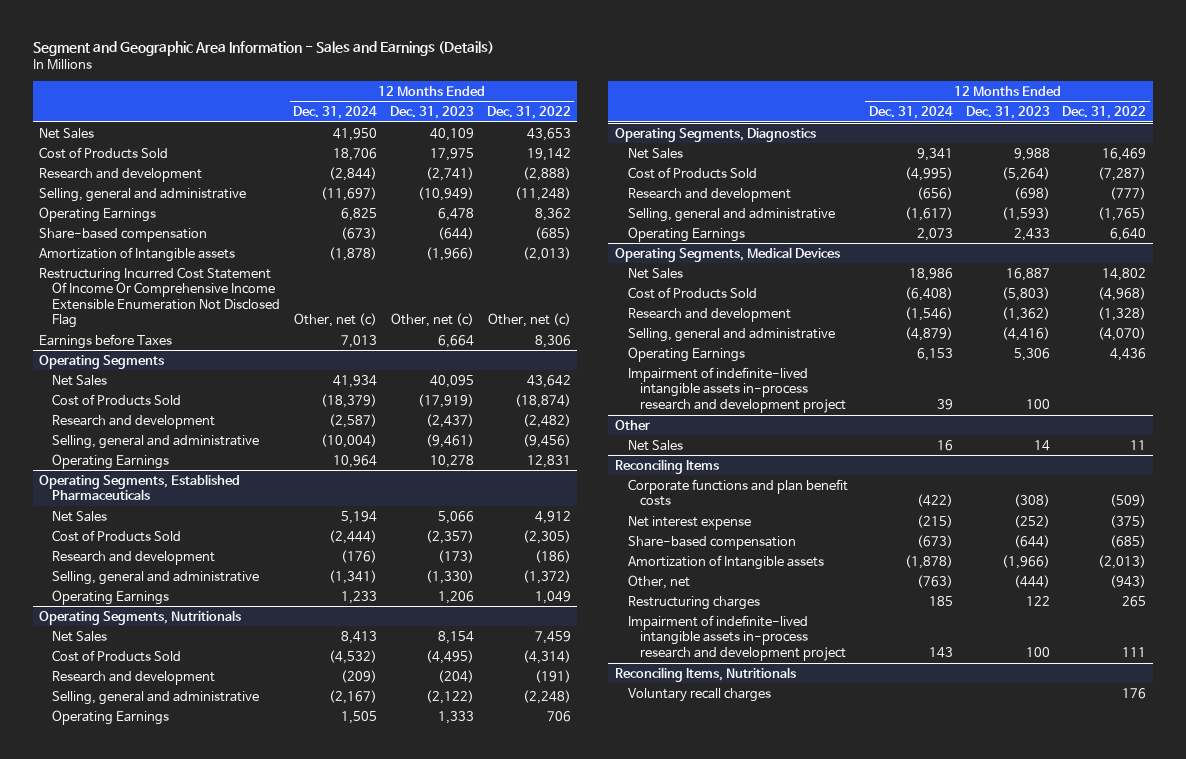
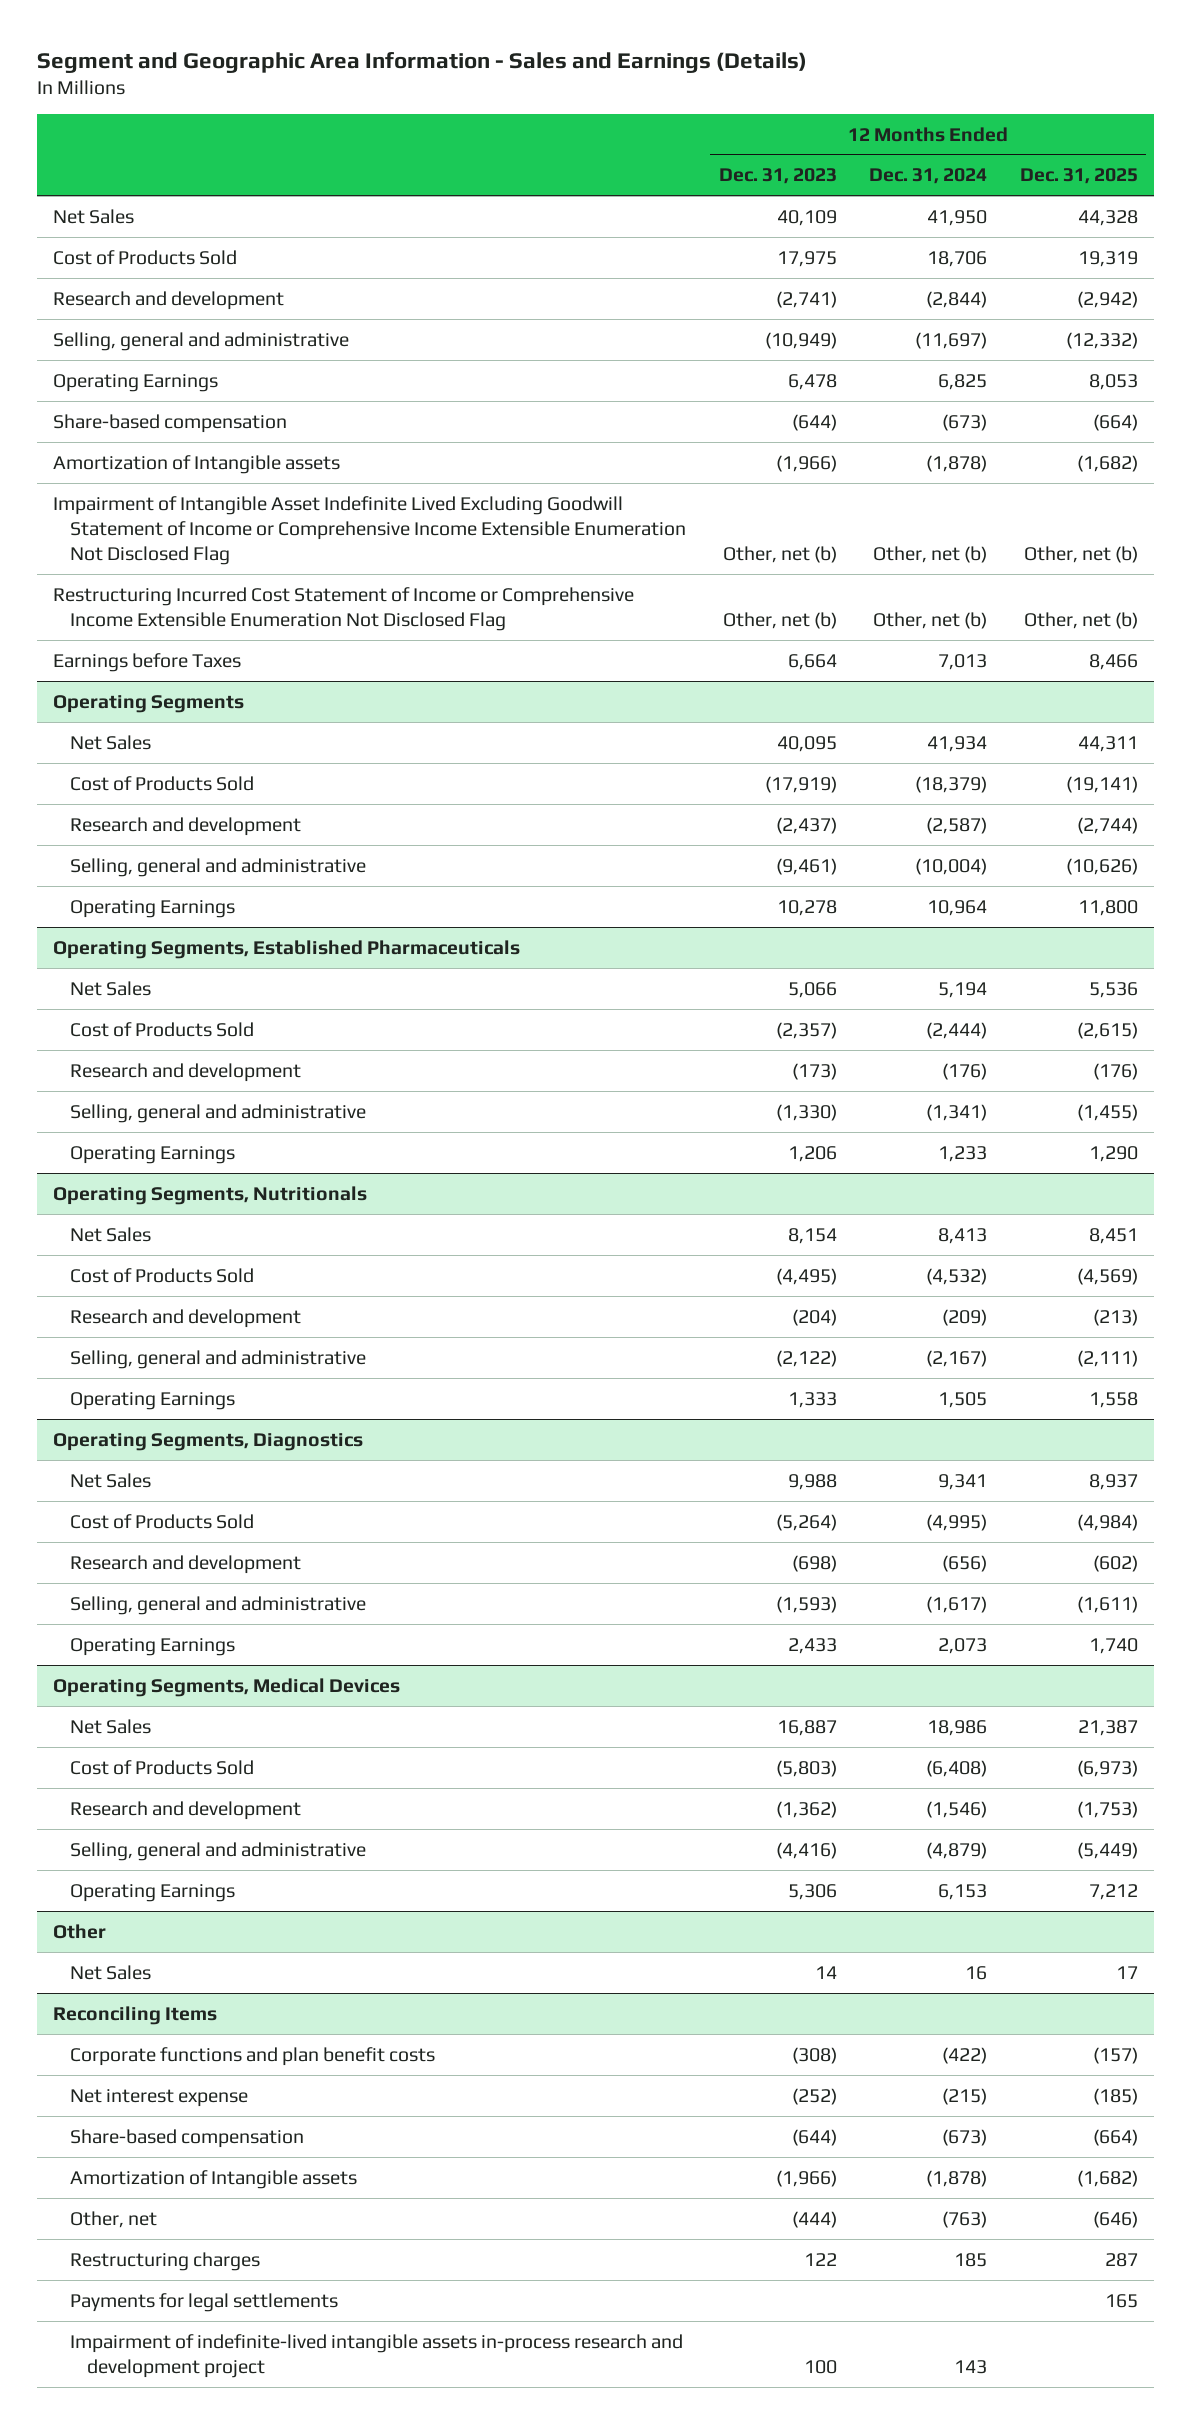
- | 12 Months Ended Dec. 31, 2024 | 12 Months Ended Dec. 31, 2023 | 12 Months Ended Dec. 31, 2022
+ | 12 Months Ended Dec. 31, 2023 | 12 Months Ended Dec. 31, 2024 | 12 Months Ended Dec. 31, 2025
- Restructuring Incurred Cost Statement Of Income Or Comprehensive Income Extensible Enumeration Not Disclosed Flag | Other, net (c) | Other, net (c) | Other, net (c)
+ Impairment of Intangible Asset Indefinite Lived Excluding Goodwill Statement of Income or Comprehensive Income Extensible Enumeration Not Disclosed Flag | Other, net (b) | Other, net (b) | Other, net (b)
+ Restructuring Incurred Cost Statement of Income or Comprehensive Income Extensible Enumeration Not Disclosed Flag | Other, net (b) | Other, net (b) | Other, net (b)
@ Operating Segments, Medical Devices
- Impairment of indefinite-lived intangible assets in-process research and development project | 39 | 100 |
@ Reconciling Items
+ Payments for legal settlements | | | 165
- Reconciling Items, Nutritionals
- Voluntary recall charges | | | 176

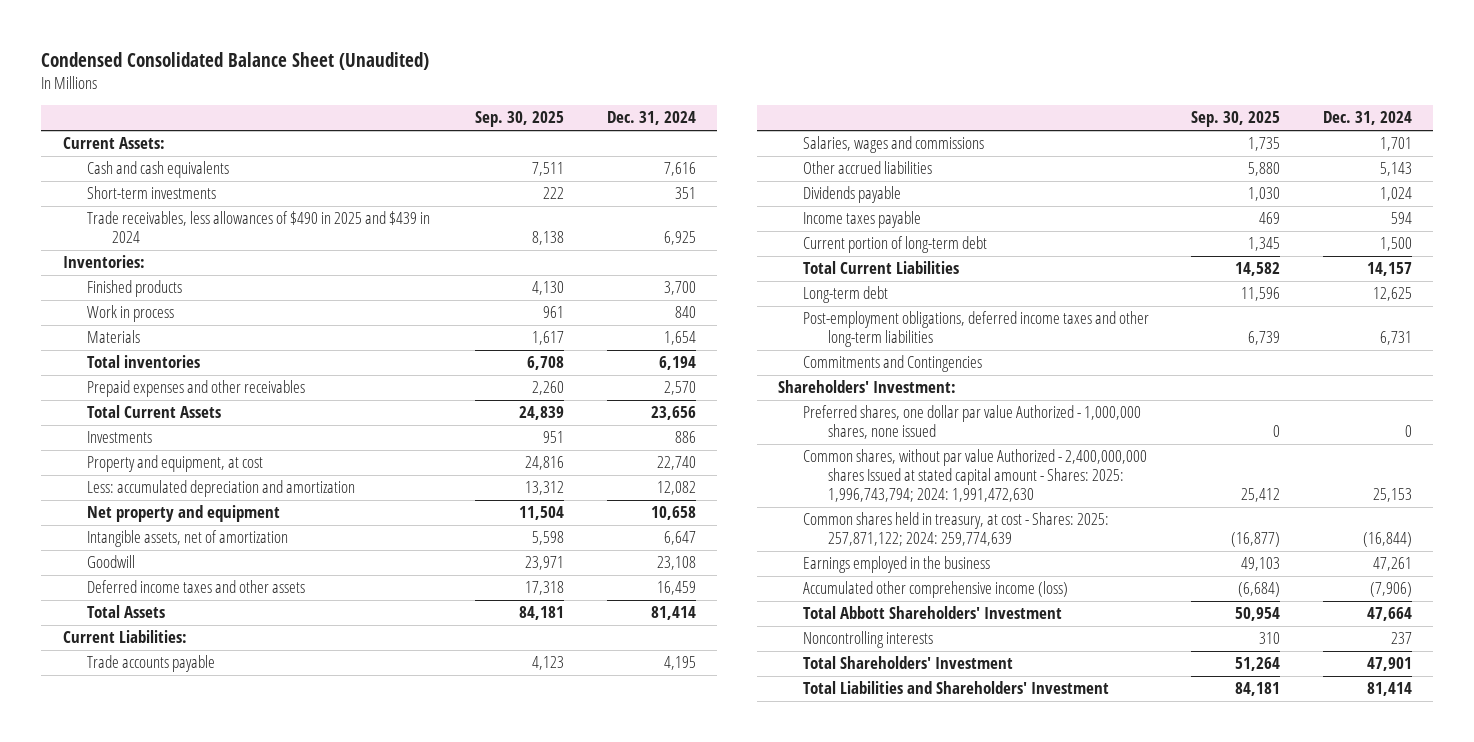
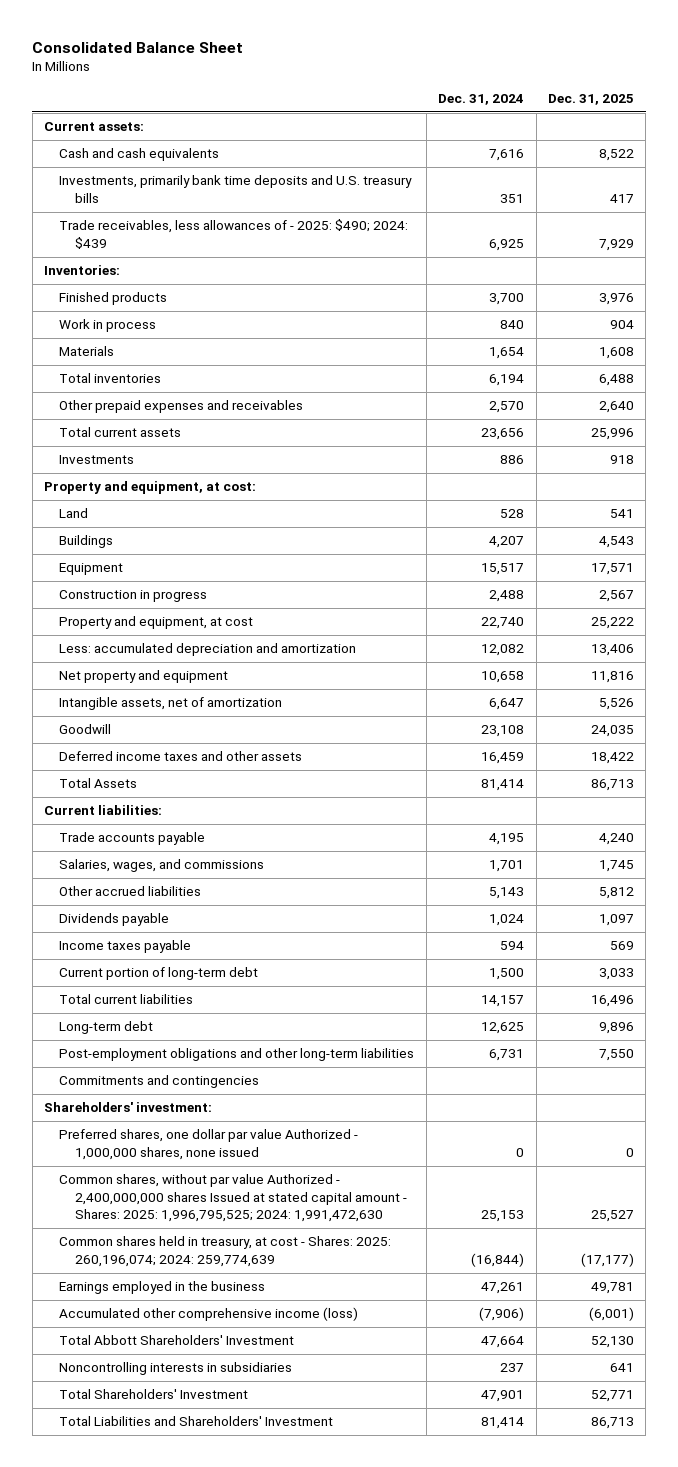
- Condensed Consolidated Balance Sheet (Unaudited)
+ Consolidated Balance Sheet
- | Sep. 30, 2025 | Dec. 31, 2024
+ | Dec. 31, 2024 | Dec. 31, 2025
- Current Assets:
+ Current assets:
- Short-term investments | 222 | 351
- Trade receivables, less allowances of $490 in 2025 and $439 in 2024 | 8,138 | 6,925
+ Investments, primarily bank time deposits and U.S. treasury bills | 351 | 417
+ Trade receivables, less allowances of - 2025: $490; 2024: $439 | 6,925 | 7,929
- Prepaid expenses and other receivables | 2,260 | 2,570
- Total Current Assets | 24,839 | 23,656
+ Other prepaid expenses and receivables | 2,570 | 2,640
+ Total current assets | 23,656 | 25,996
+ Property and equipment, at cost:
+ Land | 528 | 541
+ Buildings | 4,207 | 4,543
+ Equipment | 15,517 | 17,571
+ Construction in progress | 2,488 | 2,567
- Current Liabilities:
+ Current liabilities:
- Salaries, wages and commissions | 1,735 | 1,701
+ Salaries, wages, and commissions | 1,701 | 1,745
- Total Current Liabilities | 14,582 | 14,157
+ Total current liabilities | 14,157 | 16,496
- Post-employment obligations, deferred income taxes and other long-term liabilities | 6,739 | 6,731
- Commitments and Contingencies
- Shareholders' Investment:
+ Post-employment obligations and other long-term liabilities | 6,731 | 7,550
+ Commitments and contingencies
+ Shareholders' investment:
- Common shares, without par value Authorized - 2,400,000,000 shares Issued at stated capital amount - Shares: 2025: 1,996,743,794; 2024: 1,991,472,630 | 25,412 | 25,153
- Common shares held in treasury, at cost - Shares: 2025: 257,871,122; 2024: 259,774,639 | (16,877) | (16,844)
+ Common shares, without par value Authorized - 2,400,000,000 shares Issued at stated capital amount - Shares: 2025: 1,996,795,525; 2024: 1,991,472,630 | 25,153 | 25,527
+ Common shares held in treasury, at cost - Shares: 2025: 260,196,074; 2024: 259,774,639 | (16,844) | (17,177)
- Noncontrolling interests | 310 | 237
+ Noncontrolling interests in subsidiaries | 237 | 641

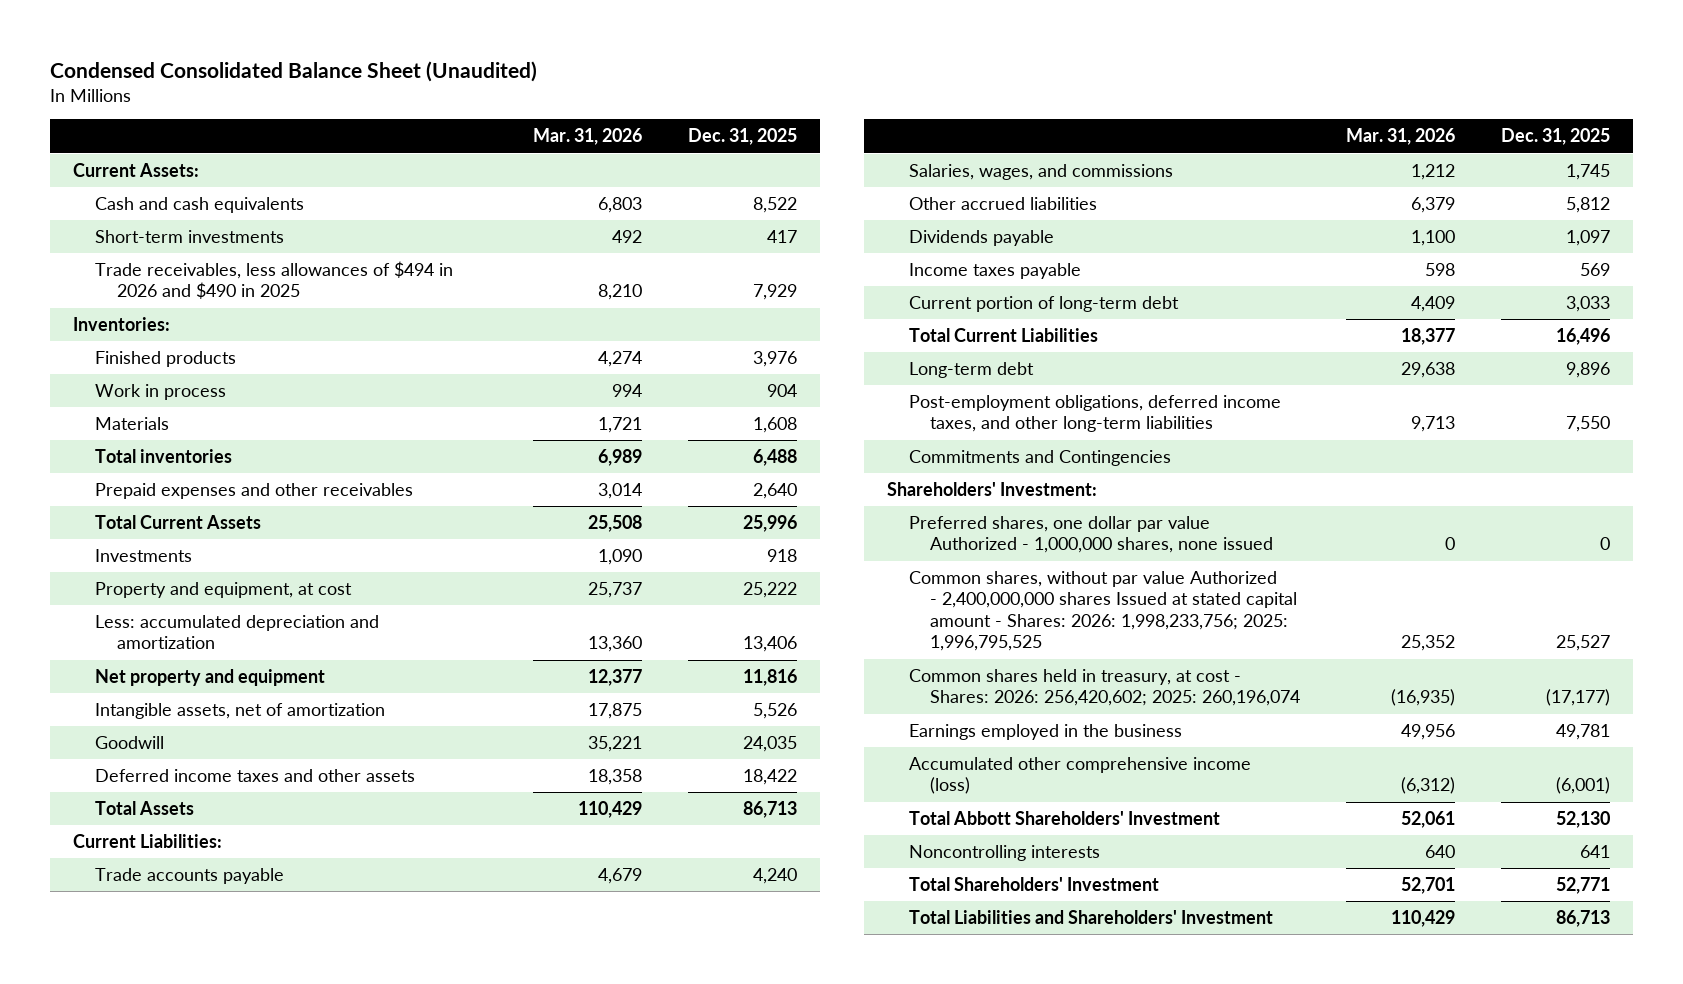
- Consolidated Balance Sheet
+ Condensed Consolidated Balance Sheet (Unaudited)
- | Dec. 31, 2024 | Dec. 31, 2025
+ | Mar. 31, 2026 | Dec. 31, 2025
- Current assets:
+ Current Assets:
- Investments, primarily bank time deposits and U.S. treasury bills | 351 | 417
- Trade receivables, less allowances of - 2025: $490; 2024: $439 | 6,925 | 7,929
+ Short-term investments | 492 | 417
+ Trade receivables, less allowances of $494 in 2026 and $490 in 2025 | 8,210 | 7,929
- Other prepaid expenses and receivables | 2,570 | 2,640
- Total current assets | 23,656 | 25,996
+ Prepaid expenses and other receivables | 3,014 | 2,640
+ Total Current Assets | 25,508 | 25,996
- Property and equipment, at cost:
- Land | 528 | 541
- Buildings | 4,207 | 4,543
- Equipment | 15,517 | 17,571
- Construction in progress | 2,488 | 2,567
- Current liabilities:
+ Current Liabilities:
- Total current liabilities | 14,157 | 16,496
+ Total Current Liabilities | 18,377 | 16,496
- Post-employment obligations and other long-term liabilities | 6,731 | 7,550
- Commitments and contingencies
- Shareholders' investment:
+ Post-employment obligations, deferred income taxes, and other long-term liabilities | 9,713 | 7,550
+ Commitments and Contingencies
+ Shareholders' Investment:
- Common shares, without par value Authorized - 2,400,000,000 shares Issued at stated capital amount - Shares: 2025: 1,996,795,525; 2024: 1,991,472,630 | 25,153 | 25,527
- Common shares held in treasury, at cost - Shares: 2025: 260,196,074; 2024: 259,774,639 | (16,844) | (17,177)
+ Common shares, without par value Authorized - 2,400,000,000 shares Issued at stated capital amount - Shares: 2026: 1,998,233,756; 2025: 1,996,795,525 | 25,352 | 25,527
+ Common shares held in treasury, at cost - Shares: 2026: 256,420,602; 2025: 260,196,074 | (16,935) | (17,177)
- Noncontrolling interests in subsidiaries | 237 | 641
+ Noncontrolling interests | 640 | 641

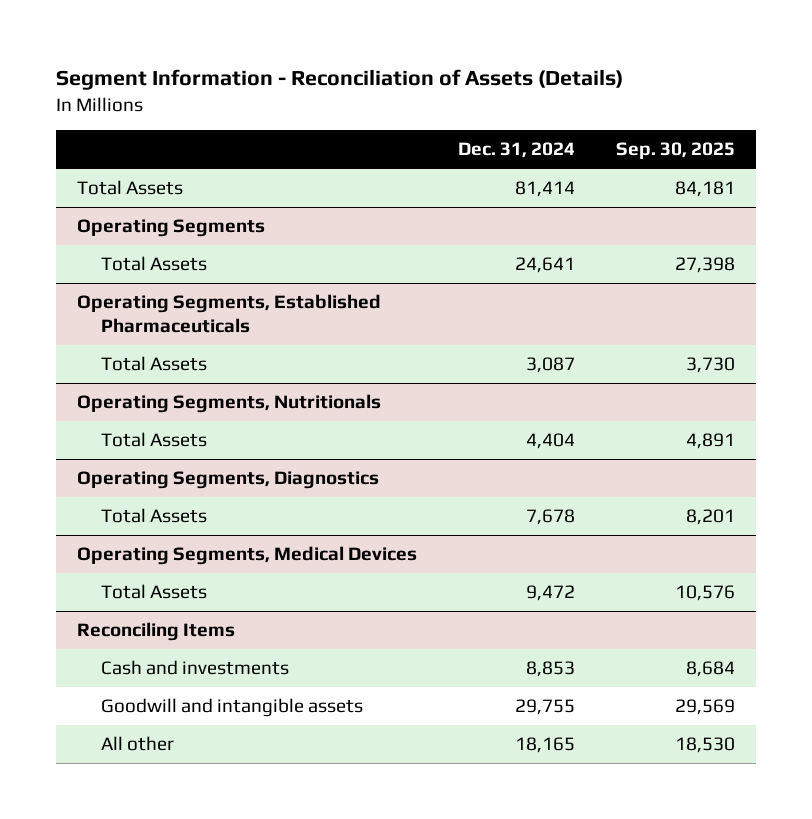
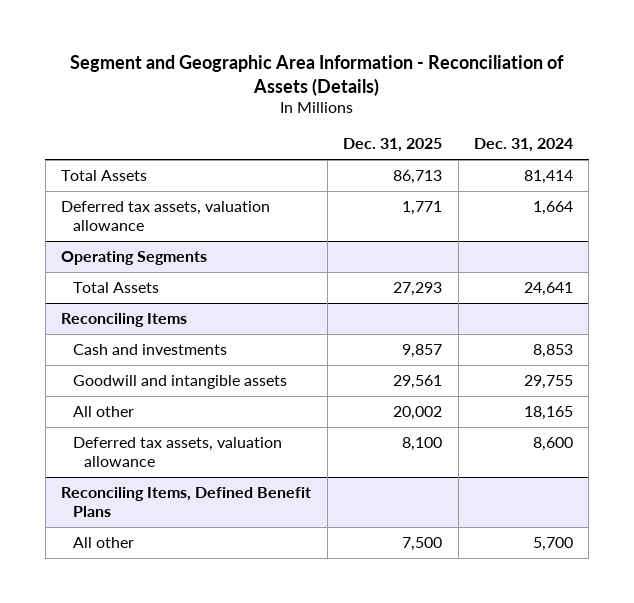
- Segment Information - Reconciliation of Assets (Details)
+ Segment and Geographic Area Information - Reconciliation of Assets (Details)
- | Dec. 31, 2024 | Sep. 30, 2025
+ | Dec. 31, 2025 | Dec. 31, 2024
+ Deferred tax assets, valuation allowance | 1,771 | 1,664
- Operating Segments, Established Pharmaceuticals
- Total Assets | 3,087 | 3,730
- Operating Segments, Nutritionals
- Total Assets | 4,404 | 4,891
- Operating Segments, Diagnostics
- Total Assets | 7,678 | 8,201
- Operating Segments, Medical Devices
- Total Assets | 9,472 | 10,576
@ Reconciling Items
+ Deferred tax assets, valuation allowance | 8,100 | 8,600
+ Reconciling Items, Defined Benefit Plans
+ All other | 7,500 | 5,700

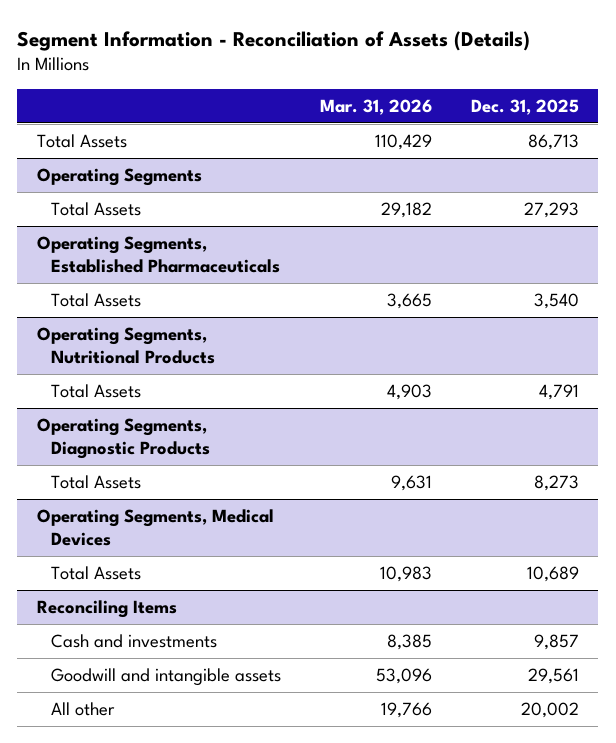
- Segment and Geographic Area Information - Reconciliation of Assets (Details)
+ Segment Information - Reconciliation of Assets (Details)
- | Dec. 31, 2025 | Dec. 31, 2024
+ | Mar. 31, 2026 | Dec. 31, 2025
- Deferred tax assets, valuation allowance | 1,771 | 1,664
+ Operating Segments, Established Pharmaceuticals
+ Total Assets | 3,665 | 3,540
+ Operating Segments, Nutritional Products
+ Total Assets | 4,903 | 4,791
+ Operating Segments, Diagnostic Products
+ Total Assets | 9,631 | 8,273
+ Operating Segments, Medical Devices
+ Total Assets | 10,983 | 10,689
@ Reconciling Items
- Deferred tax assets, valuation allowance | 8,100 | 8,600
- Reconciling Items, Defined Benefit Plans
- All other | 7,500 | 5,700

